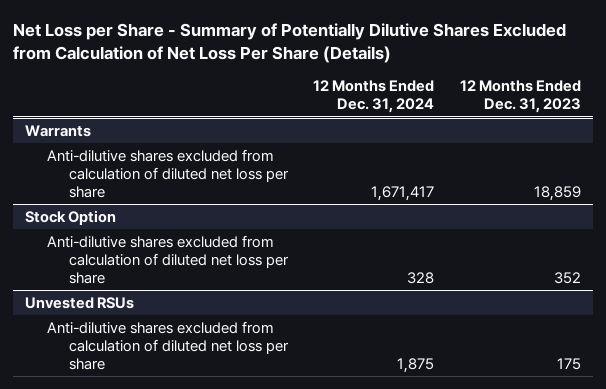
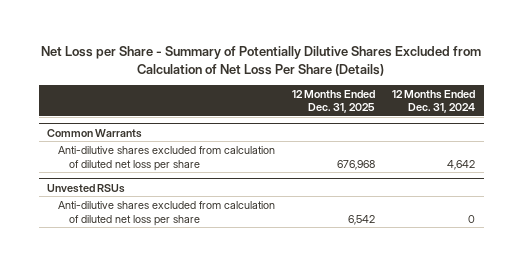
- | 12 Months Ended Dec. 31, 2024 | 12 Months Ended Dec. 31, 2023
+ | 12 Months Ended Dec. 31, 2025 | 12 Months Ended Dec. 31, 2024
- Warrants
- Anti-dilutive shares excluded from calculation of diluted net loss per share | 1,671,417 | 18,859
- Stock Option
- Anti-dilutive shares excluded from calculation of diluted net loss per share | 328 | 352
+ Common Warrants
+ Anti-dilutive shares excluded from calculation of diluted net loss per share | 676,968 | 4,642
@ Unvested RSUs
- Anti-dilutive shares excluded from calculation of diluted net loss per share | 1,875 | 175
+ Anti-dilutive shares excluded from calculation of diluted net loss per share | 6,542 | 0

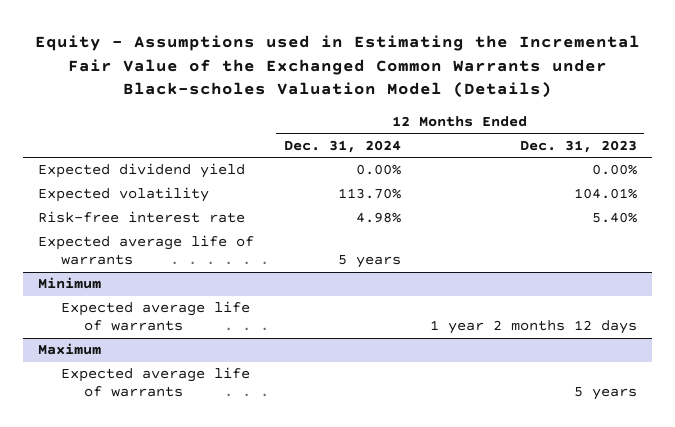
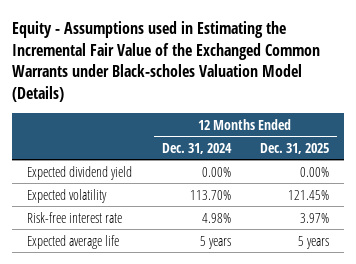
- | 12 Months Ended Dec. 31, 2024 | 12 Months Ended Dec. 31, 2023
+ | 12 Months Ended Dec. 31, 2024 | 12 Months Ended Dec. 31, 2025
- Expected average life of warrants | 5 years |
- Minimum
- Expected average life of warrants | | 1 year 2 months 12 days
- Maximum
- Expected average life of warrants | | 5 years
+ Expected average life | 5 years | 5 years

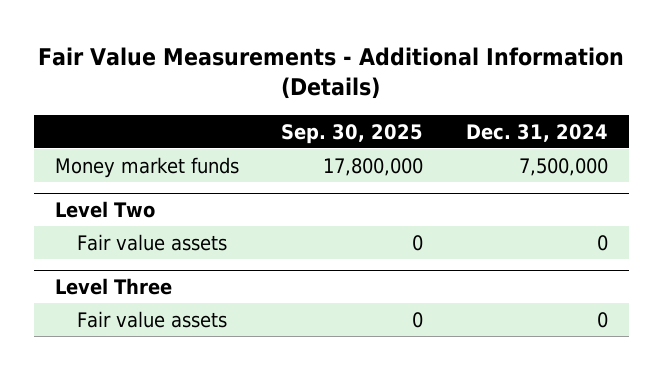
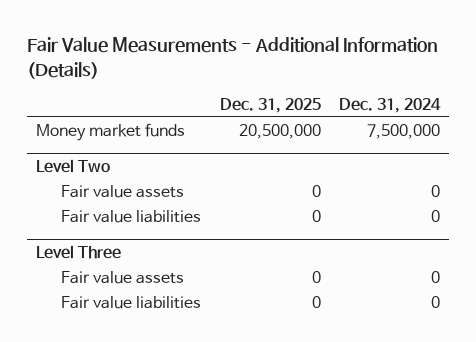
- | Sep. 30, 2025 | Dec. 31, 2024
+ | Dec. 31, 2025 | Dec. 31, 2024
@ Level Two
+ Fair value liabilities | 0 | 0
@ Level Three
+ Fair value liabilities | 0 | 0

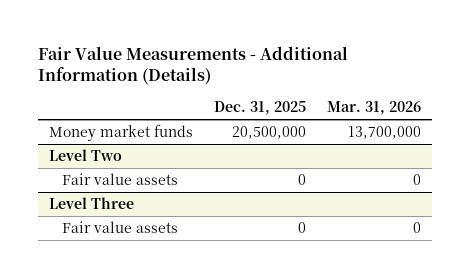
- | Dec. 31, 2025 | Dec. 31, 2024
+ | Dec. 31, 2025 | Mar. 31, 2026
@ Level Two
- Fair value liabilities | 0 | 0
@ Level Three
- Fair value liabilities | 0 | 0

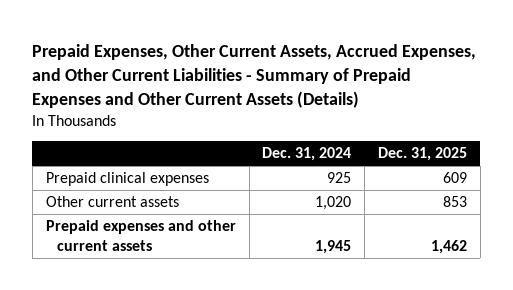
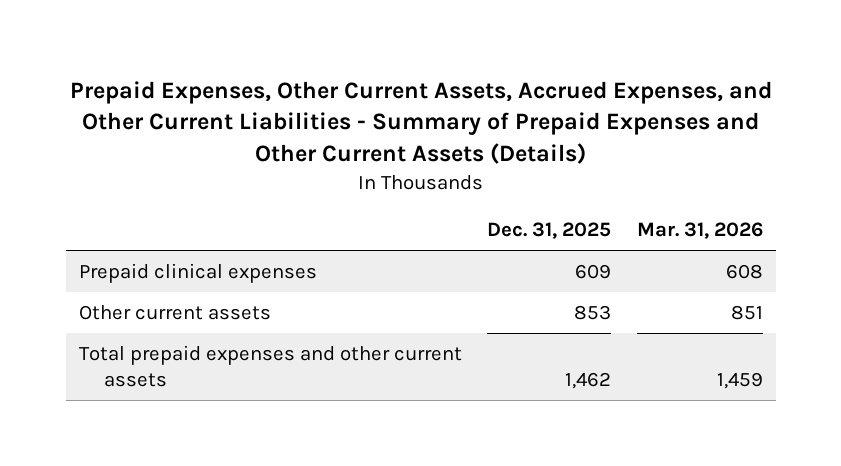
- | Dec. 31, 2024 | Dec. 31, 2025
+ | Dec. 31, 2025 | Mar. 31, 2026
- Prepaid expenses and other current assets | 1,945 | 1,462
+ Total prepaid expenses and other current assets | 1,462 | 1,459

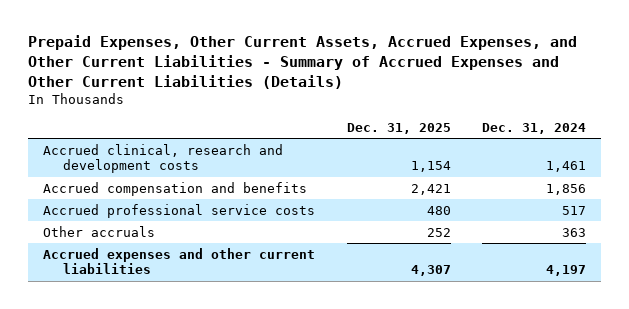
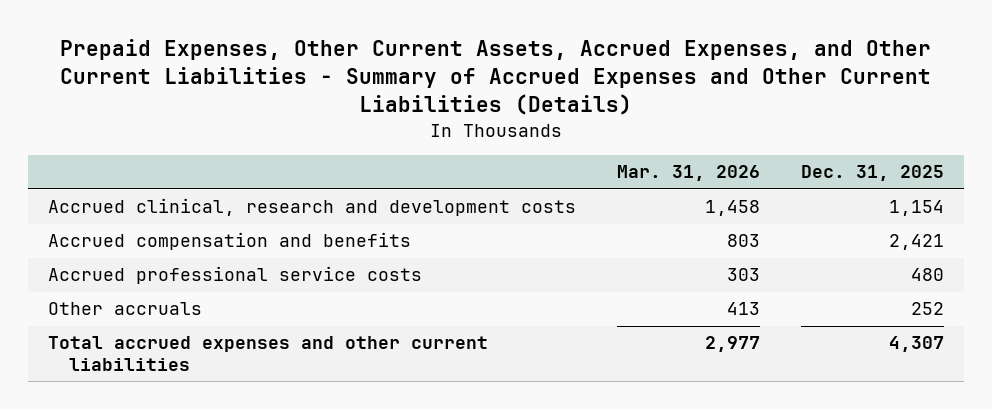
- | Dec. 31, 2025 | Dec. 31, 2024
+ | Mar. 31, 2026 | Dec. 31, 2025
- Accrued expenses and other current liabilities | 4,307 | 4,197
+ Total accrued expenses and other current liabilities | 2,977 | 4,307

